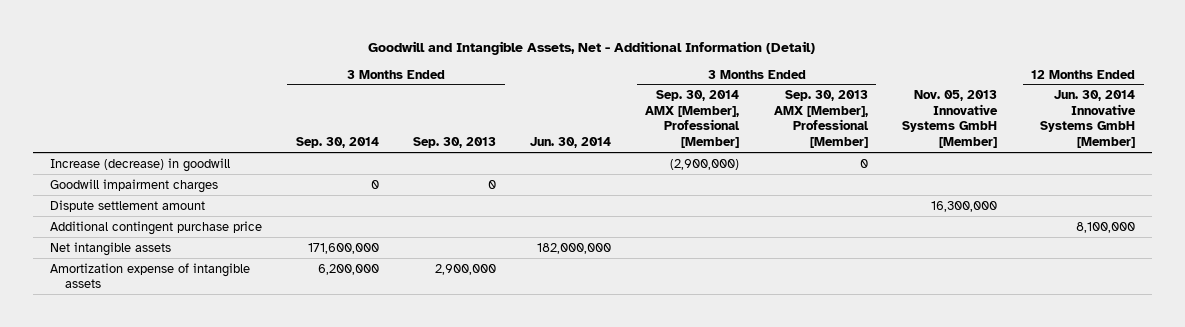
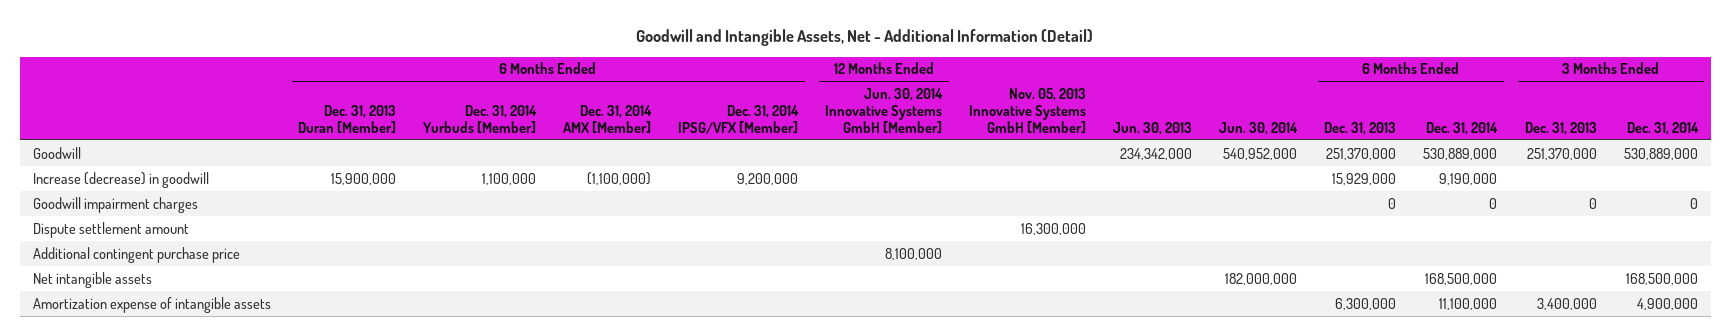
- | 3 Months Ended Sep. 30, 2014 | 3 Months Ended Sep. 30, 2013 | Jun. 30, 2014 | 3 Months Ended Sep. 30, 2014 AMX [Member], Professional [Member] | 3 Months Ended Sep. 30, 2013 AMX [Member], Professional [Member] | Nov. 05, 2013 Innovative Systems GmbH [Member] | 12 Months Ended Jun. 30, 2014 Innovative Systems GmbH [Member]
+ | 6 Months Ended Dec. 31, 2013 Duran [Member] | 6 Months Ended Dec. 31, 2014 Yurbuds [Member] | 6 Months Ended Dec. 31, 2014 AMX [Member] | 6 Months Ended Dec. 31, 2014 IPSG/VFX [Member] | 12 Months Ended Jun. 30, 2014 Innovative Systems GmbH [Member] | Nov. 05, 2013 Innovative Systems GmbH [Member] | Jun. 30, 2013 | Jun. 30, 2014 | 6 Months Ended Dec. 31, 2013 | 6 Months Ended Dec. 31, 2014 | 3 Months Ended Dec. 31, 2013 | 3 Months Ended Dec. 31, 2014
+ Goodwill | | | | | | | 234,342,000 | 540,952,000 | 251,370,000 | 530,889,000 | 251,370,000 | 530,889,000

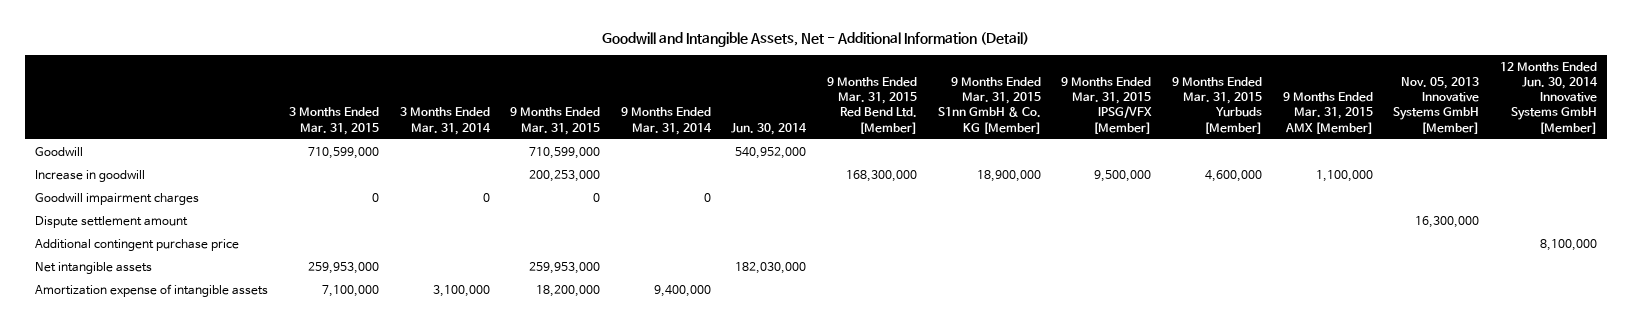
- | 6 Months Ended Dec. 31, 2013 Duran [Member] | 6 Months Ended Dec. 31, 2014 Yurbuds [Member] | 6 Months Ended Dec. 31, 2014 AMX [Member] | 6 Months Ended Dec. 31, 2014 IPSG/VFX [Member] | 12 Months Ended Jun. 30, 2014 Innovative Systems GmbH [Member] | Nov. 05, 2013 Innovative Systems GmbH [Member] | Jun. 30, 2013 | Jun. 30, 2014 | 6 Months Ended Dec. 31, 2013 | 6 Months Ended Dec. 31, 2014 | 3 Months Ended Dec. 31, 2013 | 3 Months Ended Dec. 31, 2014
+ | 3 Months Ended Mar. 31, 2015 | 3 Months Ended Mar. 31, 2014 | 9 Months Ended Mar. 31, 2015 | 9 Months Ended Mar. 31, 2014 | Jun. 30, 2014 | 9 Months Ended Mar. 31, 2015 Red Bend Ltd. [Member] | 9 Months Ended Mar. 31, 2015 S1nn GmbH & Co. KG [Member] | 9 Months Ended Mar. 31, 2015 IPSG/VFX [Member] | 9 Months Ended Mar. 31, 2015 Yurbuds [Member] | 9 Months Ended Mar. 31, 2015 AMX [Member] | Nov. 05, 2013 Innovative Systems GmbH [Member] | 12 Months Ended Jun. 30, 2014 Innovative Systems GmbH [Member]
- Increase (decrease) in goodwill | 15,900,000 | 1,100,000 | (1,100,000) | 9,200,000 | | | | | 15,929,000 | 9,190,000 | |
+ Increase in goodwill | | | 200,253,000 | | | 168,300,000 | 18,900,000 | 9,500,000 | 4,600,000 | 1,100,000 | |
- Net intangible assets | | | | | | | | 182,000,000 | | 168,500,000 | | 168,500,000
+ Net intangible assets | 259,953,000 | | 259,953,000 | | 182,030,000 | | | | | | |

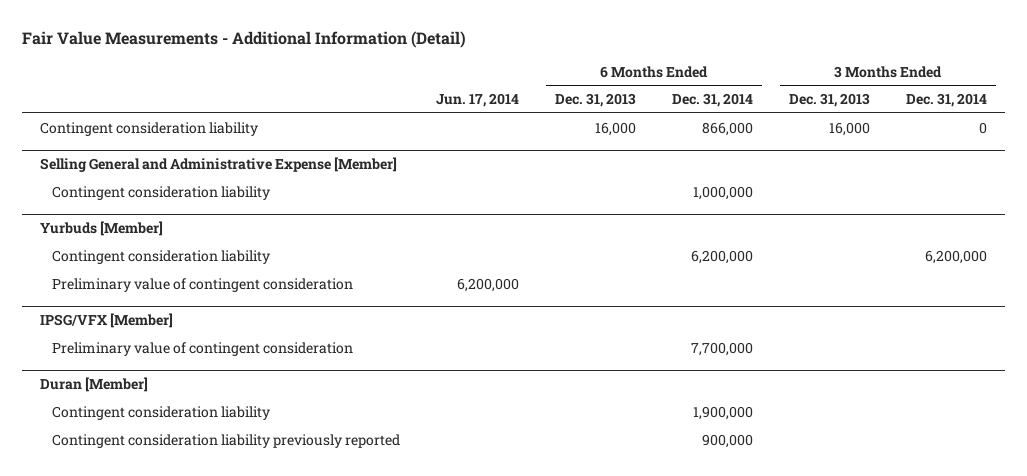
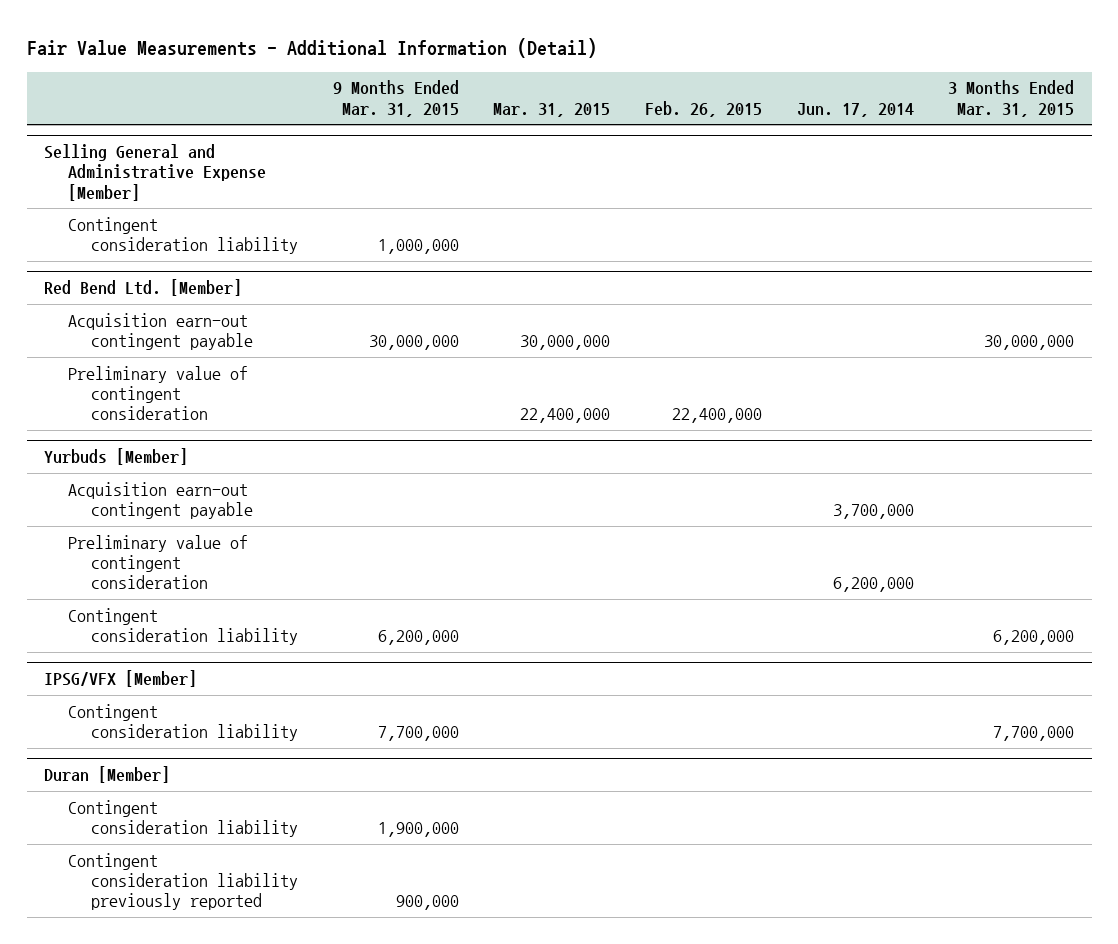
- | Jun. 17, 2014 | 6 Months Ended Dec. 31, 2013 | 6 Months Ended Dec. 31, 2014 | 3 Months Ended Dec. 31, 2013 | 3 Months Ended Dec. 31, 2014
+ | 9 Months Ended Mar. 31, 2015 | Mar. 31, 2015 | Feb. 26, 2015 | Jun. 17, 2014 | 3 Months Ended Mar. 31, 2015
- Contingent consideration liability | | 16,000 | 866,000 | 16,000 | 0
+ Red Bend Ltd. [Member]
+ Acquisition earn-out contingent payable | 30,000,000 | 30,000,000 | | | 30,000,000
+ Preliminary value of contingent consideration | | 22,400,000 | 22,400,000 | |
@ Yurbuds [Member]
+ Acquisition earn-out contingent payable | | | | 3,700,000 |
moved down: Contingent consideration liability | 6,200,000 | | | | 6,200,000
@ IPSG/VFX [Member]
- Preliminary value of contingent consideration | | | 7,700,000 | |
+ Contingent consideration liability | 7,700,000 | | | | 7,700,000

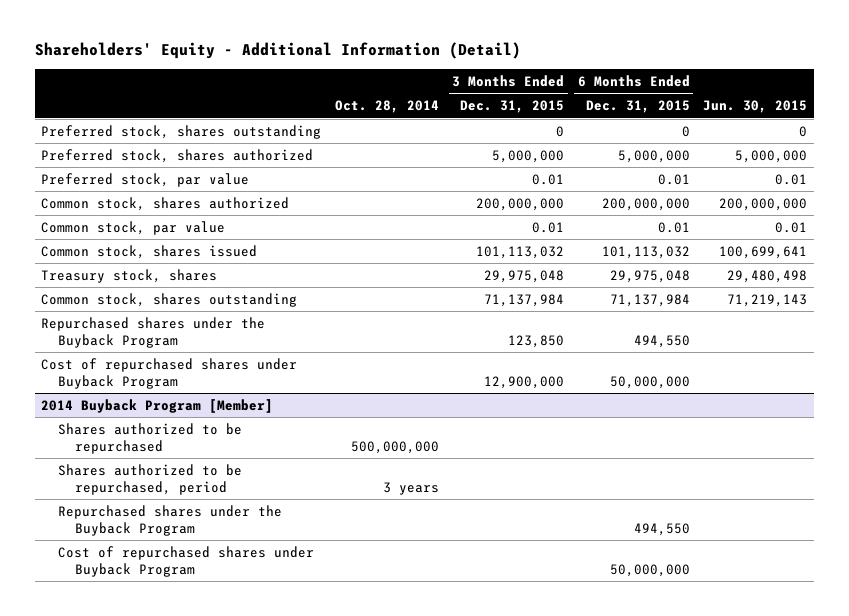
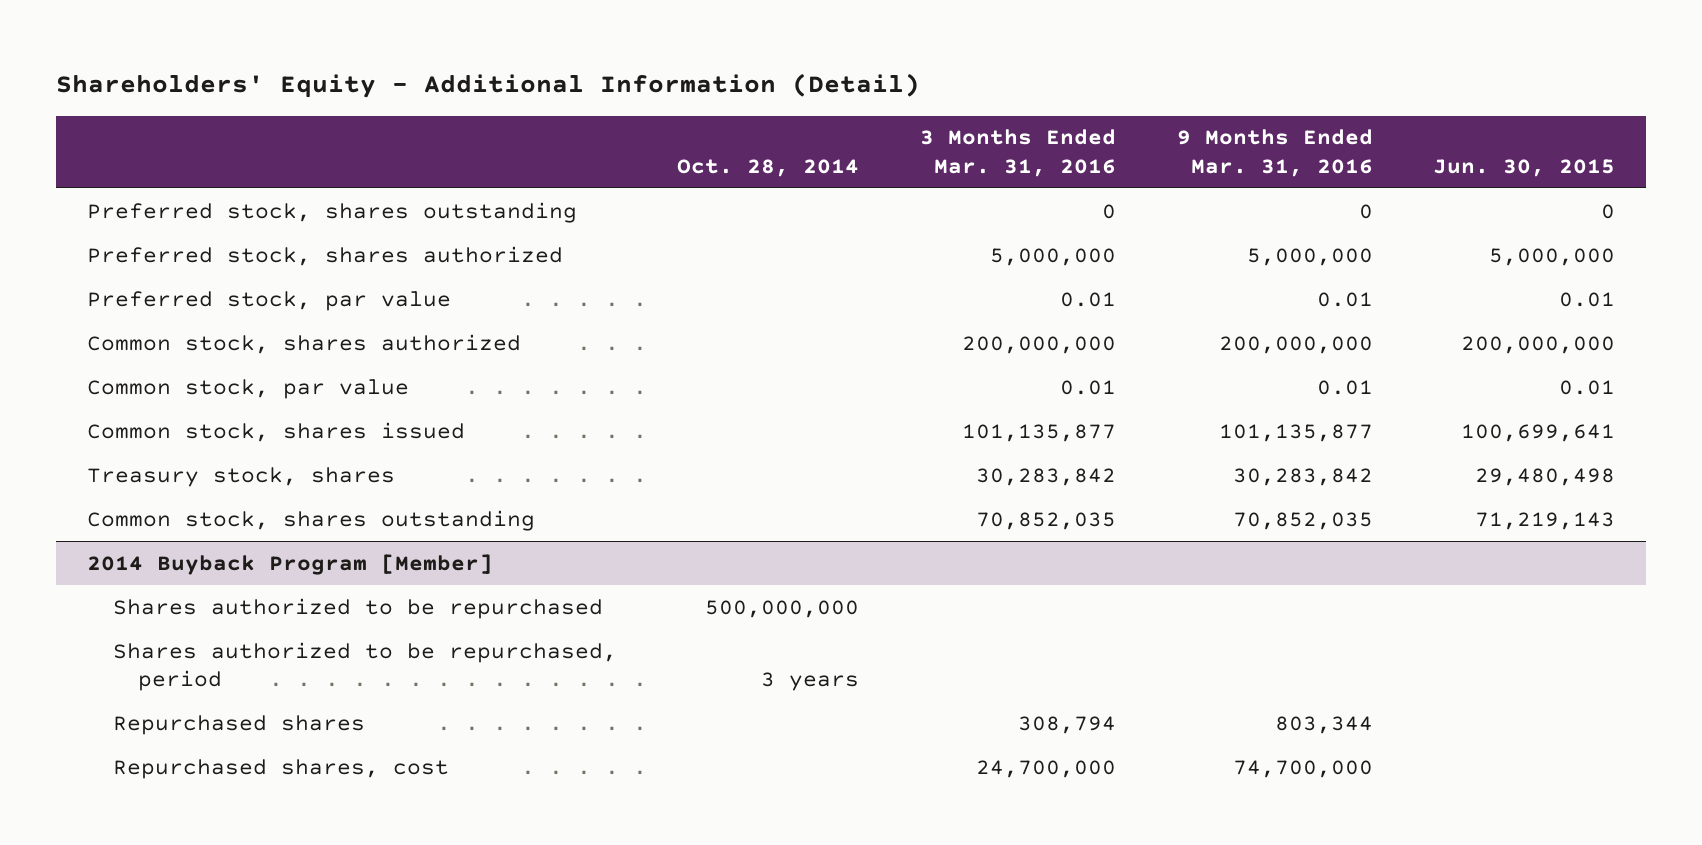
- | Oct. 28, 2014 | 3 Months Ended Dec. 31, 2015 | 6 Months Ended Dec. 31, 2015 | Jun. 30, 2015
+ | Oct. 28, 2014 | 3 Months Ended Mar. 31, 2016 | 9 Months Ended Mar. 31, 2016 | Jun. 30, 2015
- Repurchased shares under the Buyback Program | | 123,850 | 494,550 |
- Cost of repurchased shares under Buyback Program | | 12,900,000 | 50,000,000 |
@ 2014 Buyback Program [Member]
- Repurchased shares under the Buyback Program | | | 494,550 |
- Cost of repurchased shares under Buyback Program | | | 50,000,000 |
+ Repurchased shares | | 308,794 | 803,344 |
+ Repurchased shares, cost | | 24,700,000 | 74,700,000 |

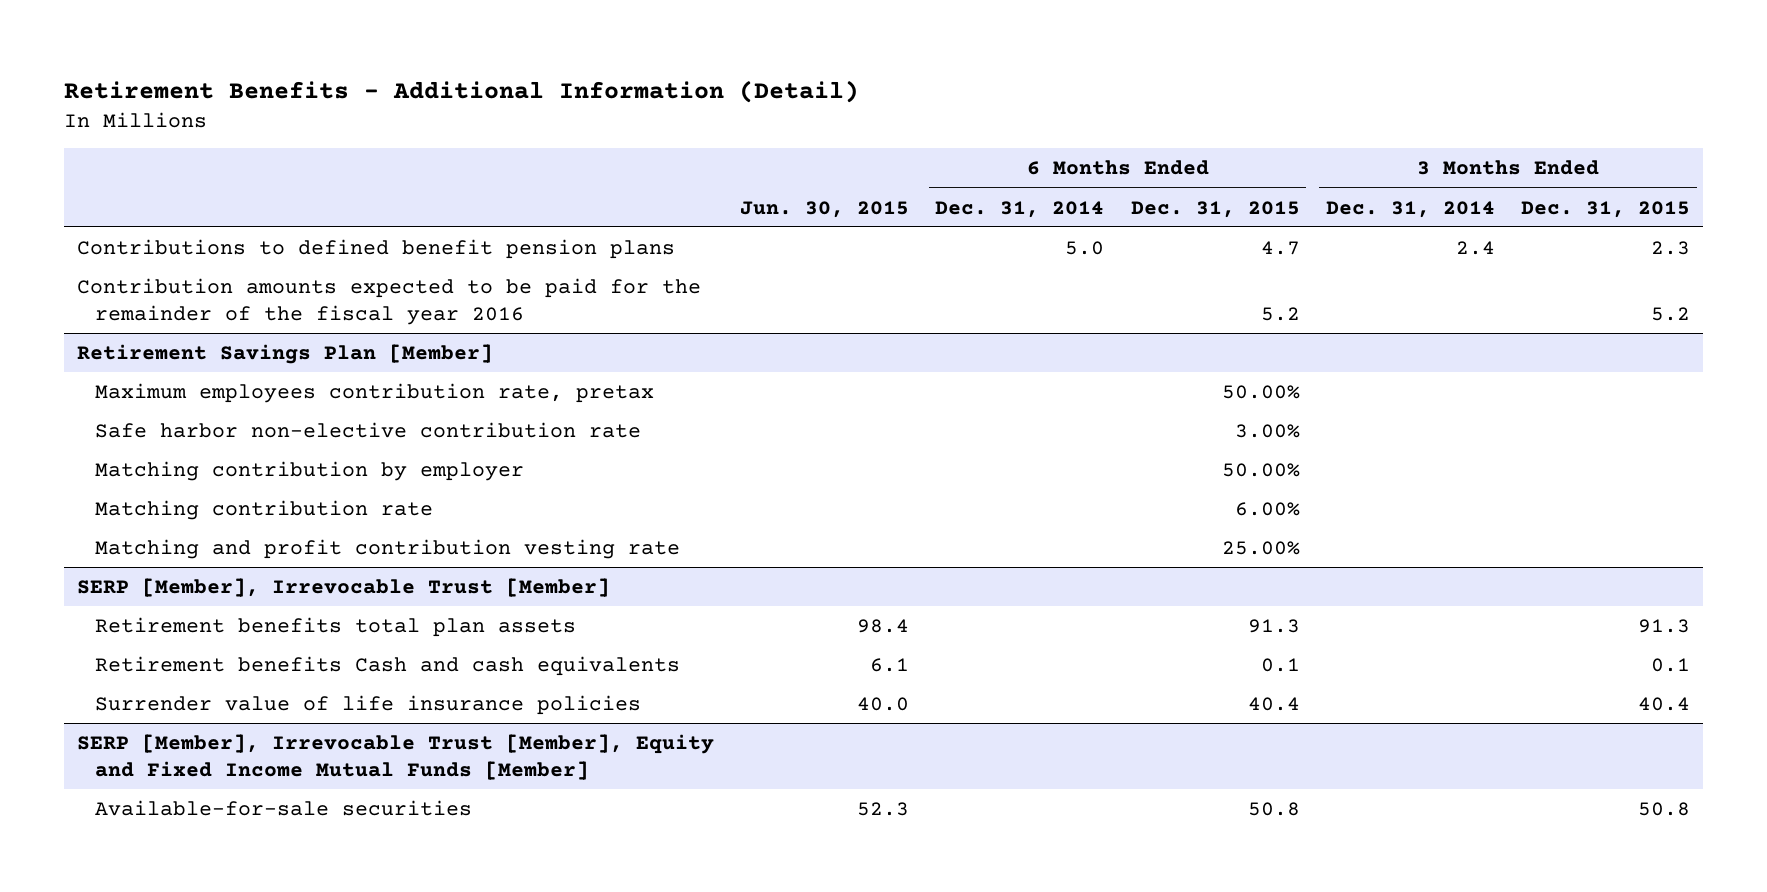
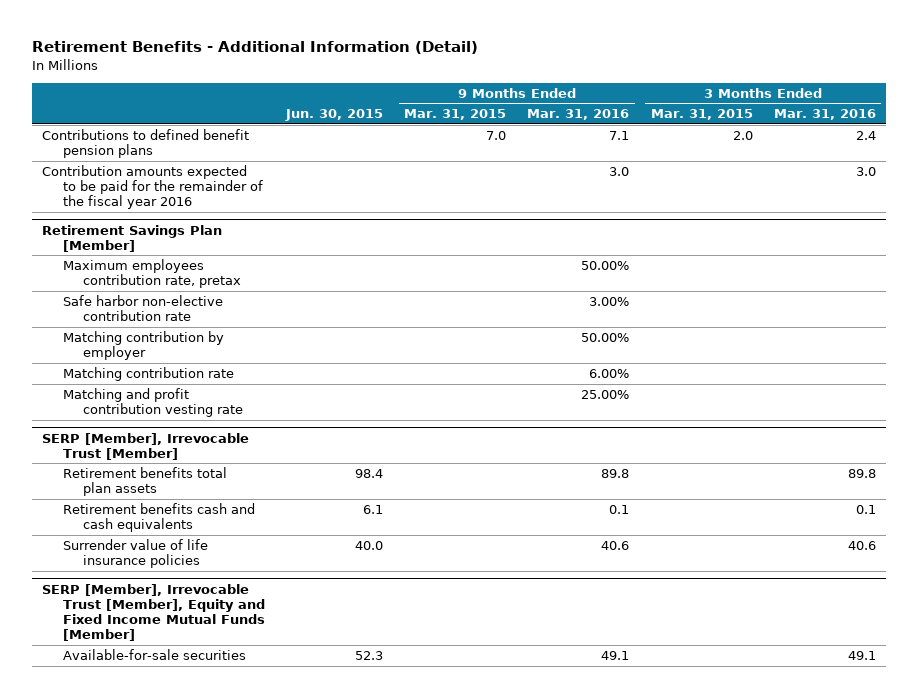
- | Jun. 30, 2015 | 6 Months Ended Dec. 31, 2014 | 6 Months Ended Dec. 31, 2015 | 3 Months Ended Dec. 31, 2014 | 3 Months Ended Dec. 31, 2015
+ | Jun. 30, 2015 | 9 Months Ended Mar. 31, 2015 | 9 Months Ended Mar. 31, 2016 | 3 Months Ended Mar. 31, 2015 | 3 Months Ended Mar. 31, 2016
@ SERP [Member], Irrevocable Trust [Member]
- Retirement benefits Cash and cash equivalents | 6.1 | | 0.1 | | 0.1
+ Retirement benefits cash and cash equivalents | 6.1 | | 0.1 | | 0.1

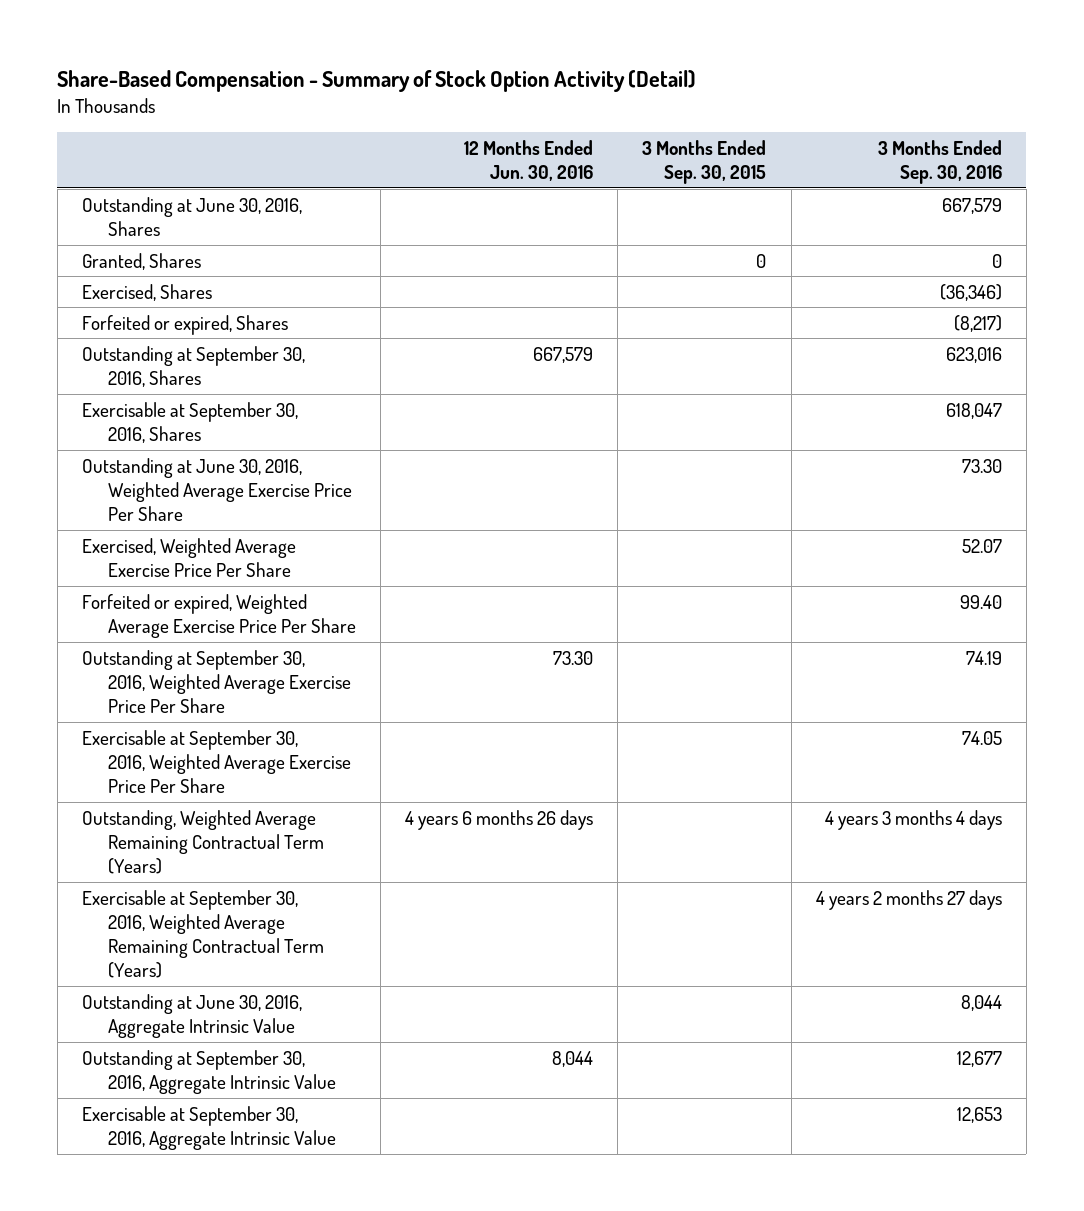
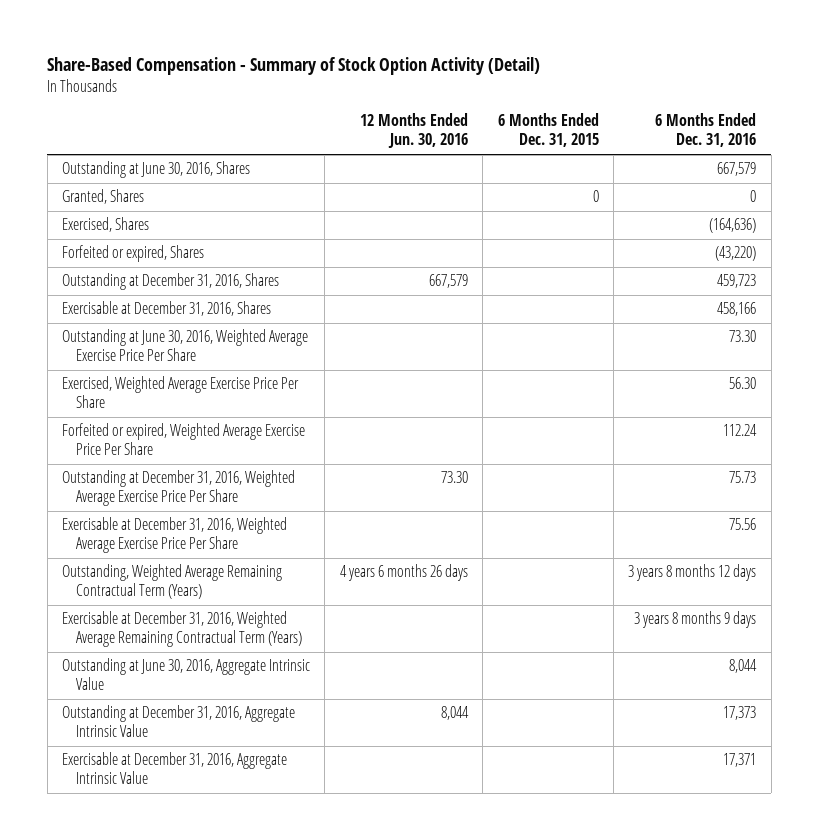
- | 12 Months Ended Jun. 30, 2016 | 3 Months Ended Sep. 30, 2015 | 3 Months Ended Sep. 30, 2016
+ | 12 Months Ended Jun. 30, 2016 | 6 Months Ended Dec. 31, 2015 | 6 Months Ended Dec. 31, 2016
- Outstanding at September 30, 2016, Shares | 667,579 | | 623,016
- Exercisable at September 30, 2016, Shares | | | 618,047
+ Outstanding at December 31, 2016, Shares | 667,579 | | 459,723
+ Exercisable at December 31, 2016, Shares | | | 458,166
- Outstanding at September 30, 2016, Weighted Average Exercise Price Per Share | 73.30 | | 74.19
- Exercisable at September 30, 2016, Weighted Average Exercise Price Per Share | | | 74.05
+ Outstanding at December 31, 2016, Weighted Average Exercise Price Per Share | 73.30 | | 75.73
+ Exercisable at December 31, 2016, Weighted Average Exercise Price Per Share | | | 75.56
- Exercisable at September 30, 2016, Weighted Average Remaining Contractual Term (Years) | | | 4 years 2 months 27 days
+ Exercisable at December 31, 2016, Weighted Average Remaining Contractual Term (Years) | | | 3 years 8 months 9 days
- Outstanding at September 30, 2016, Aggregate Intrinsic Value | 8,044 | | 12,677
- Exercisable at September 30, 2016, Aggregate Intrinsic Value | | | 12,653
+ Outstanding at December 31, 2016, Aggregate Intrinsic Value | 8,044 | | 17,373
+ Exercisable at December 31, 2016, Aggregate Intrinsic Value | | | 17,371

